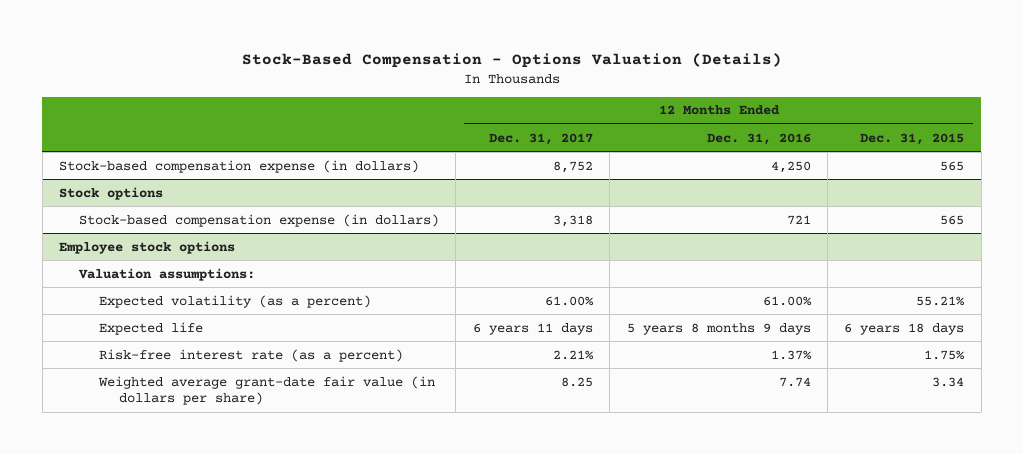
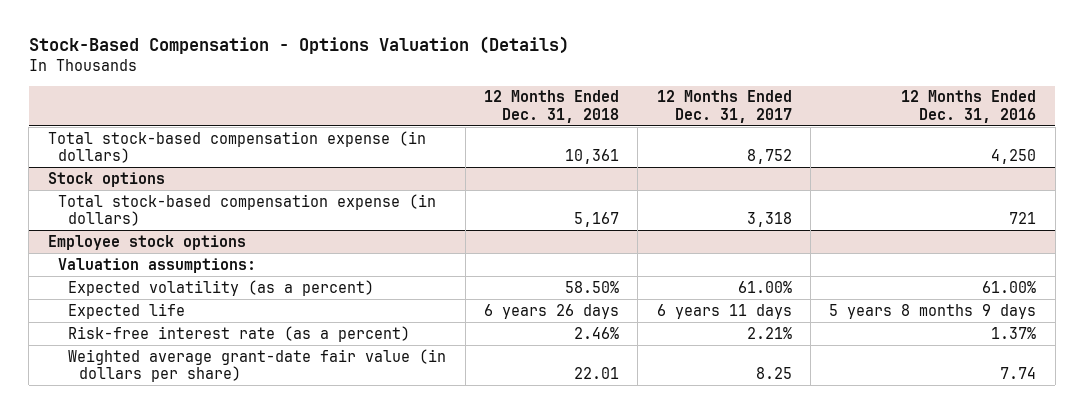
- | 12 Months Ended Dec. 31, 2017 | 12 Months Ended Dec. 31, 2016 | 12 Months Ended Dec. 31, 2015
+ | 12 Months Ended Dec. 31, 2018 | 12 Months Ended Dec. 31, 2017 | 12 Months Ended Dec. 31, 2016
- Stock-based compensation expense (in dollars) | 8,752 | 4,250 | 565
+ Total stock-based compensation expense (in dollars) | 10,361 | 8,752 | 4,250
@ Stock options
- Stock-based compensation expense (in dollars) | 3,318 | 721 | 565
+ Total stock-based compensation expense (in dollars) | 5,167 | 3,318 | 721

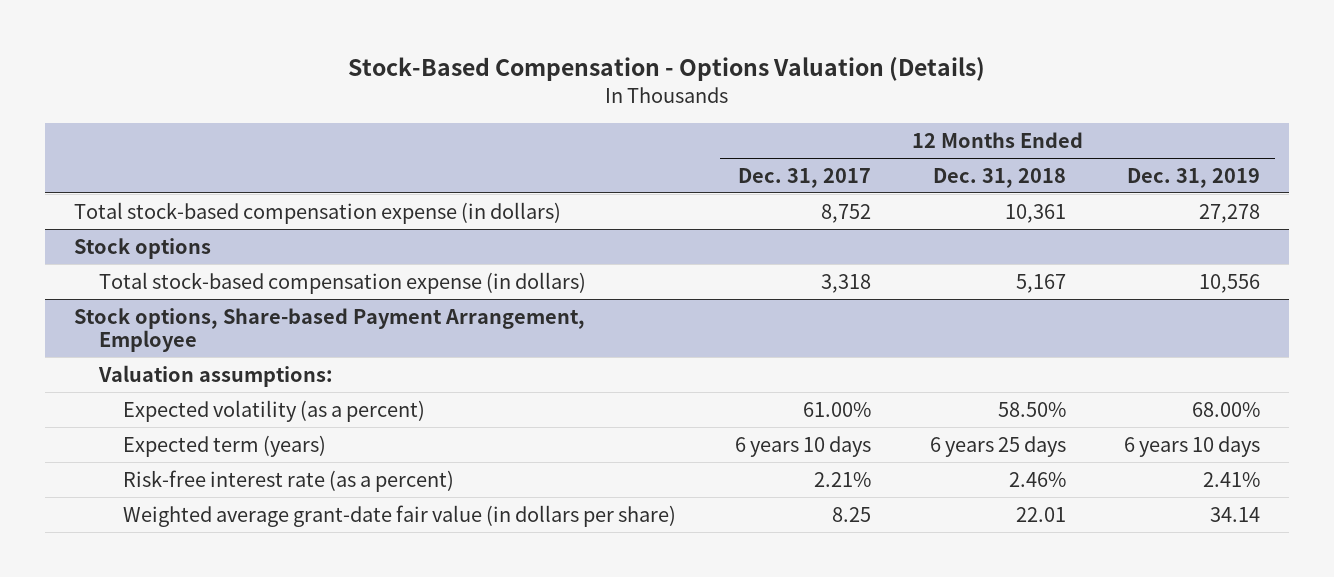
- | 12 Months Ended Dec. 31, 2018 | 12 Months Ended Dec. 31, 2017 | 12 Months Ended Dec. 31, 2016
+ | 12 Months Ended Dec. 31, 2017 | 12 Months Ended Dec. 31, 2018 | 12 Months Ended Dec. 31, 2019
- Employee stock options
+ Stock options, Share-based Payment Arrangement, Employee
- Expected life | 6 years 26 days | 6 years 11 days | 5 years 8 months 9 days
+ Expected term (years) | 6 years 10 days | 6 years 25 days | 6 years 10 days

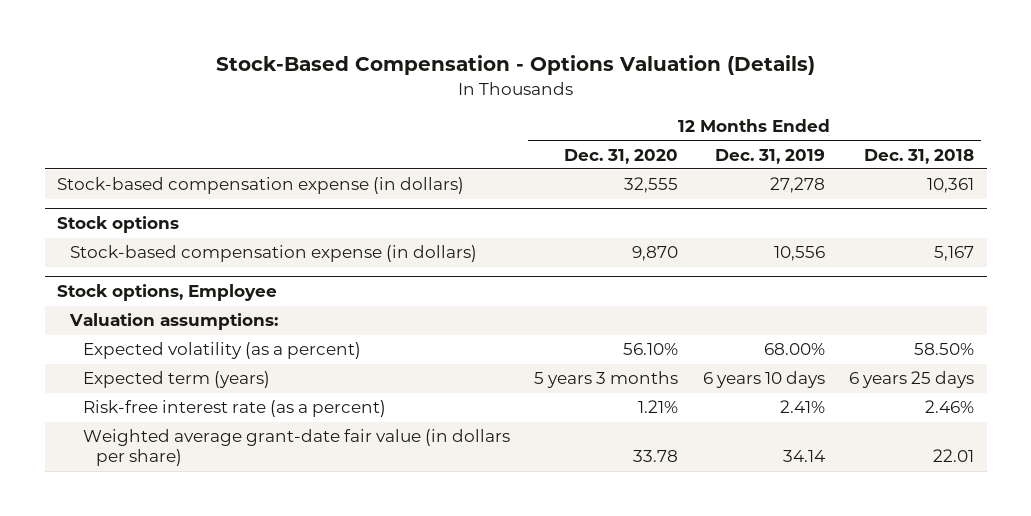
- | 12 Months Ended Dec. 31, 2017 | 12 Months Ended Dec. 31, 2018 | 12 Months Ended Dec. 31, 2019
+ | 12 Months Ended Dec. 31, 2020 | 12 Months Ended Dec. 31, 2019 | 12 Months Ended Dec. 31, 2018
- Total stock-based compensation expense (in dollars) | 8,752 | 10,361 | 27,278
+ Stock-based compensation expense (in dollars) | 32,555 | 27,278 | 10,361
@ Stock options
- Total stock-based compensation expense (in dollars) | 3,318 | 5,167 | 10,556
- Stock options, Share-based Payment Arrangement, Employee
@ Stock options
+ Stock-based compensation expense (in dollars) | 9,870 | 10,556 | 5,167
+ Stock options, Employee

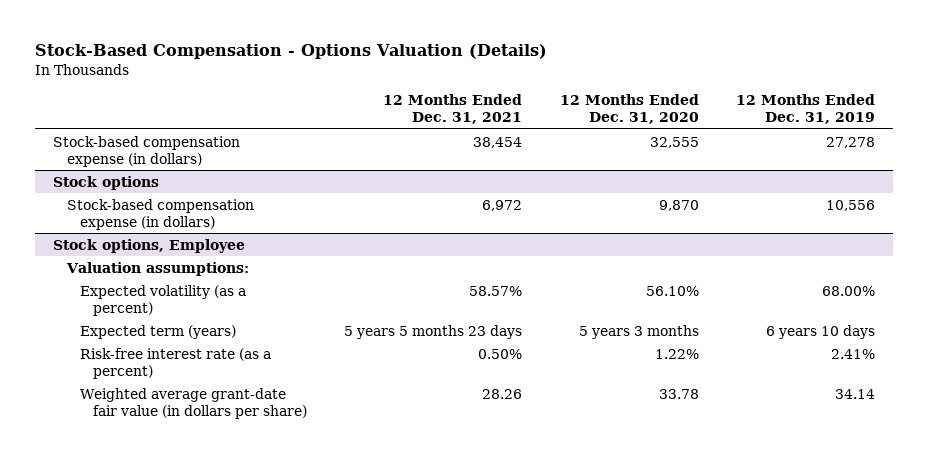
- | 12 Months Ended Dec. 31, 2020 | 12 Months Ended Dec. 31, 2019 | 12 Months Ended Dec. 31, 2018
+ | 12 Months Ended Dec. 31, 2021 | 12 Months Ended Dec. 31, 2020 | 12 Months Ended Dec. 31, 2019
@ Stock options, Employee
- Risk-free interest rate (as a percent) | 1.21% | 2.41% | 2.46%
+ Risk-free interest rate (as a percent) | 0.50% | 1.22% | 2.41%

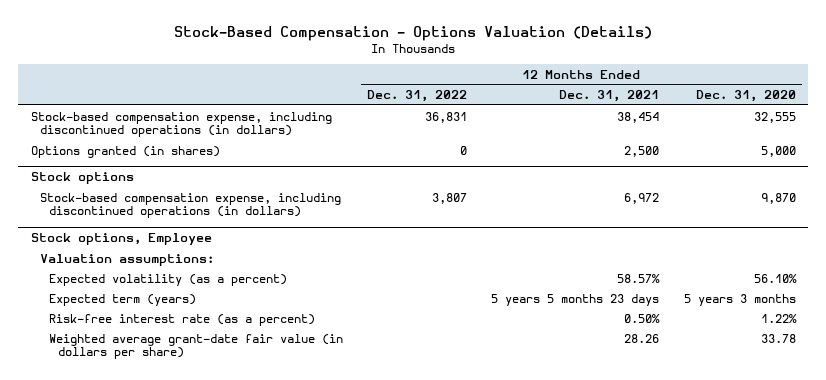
- | 12 Months Ended Dec. 31, 2021 | 12 Months Ended Dec. 31, 2020 | 12 Months Ended Dec. 31, 2019
+ | 12 Months Ended Dec. 31, 2022 | 12 Months Ended Dec. 31, 2021 | 12 Months Ended Dec. 31, 2020
- Stock-based compensation expense (in dollars) | 38,454 | 32,555 | 27,278
+ Stock-based compensation expense, including discontinued operations (in dollars) | 36,831 | 38,454 | 32,555
+ Options granted (in shares) | 0 | 2,500 | 5,000
@ Stock options
- Stock-based compensation expense (in dollars) | 6,972 | 9,870 | 10,556
+ Stock-based compensation expense, including discontinued operations (in dollars) | 3,807 | 6,972 | 9,870

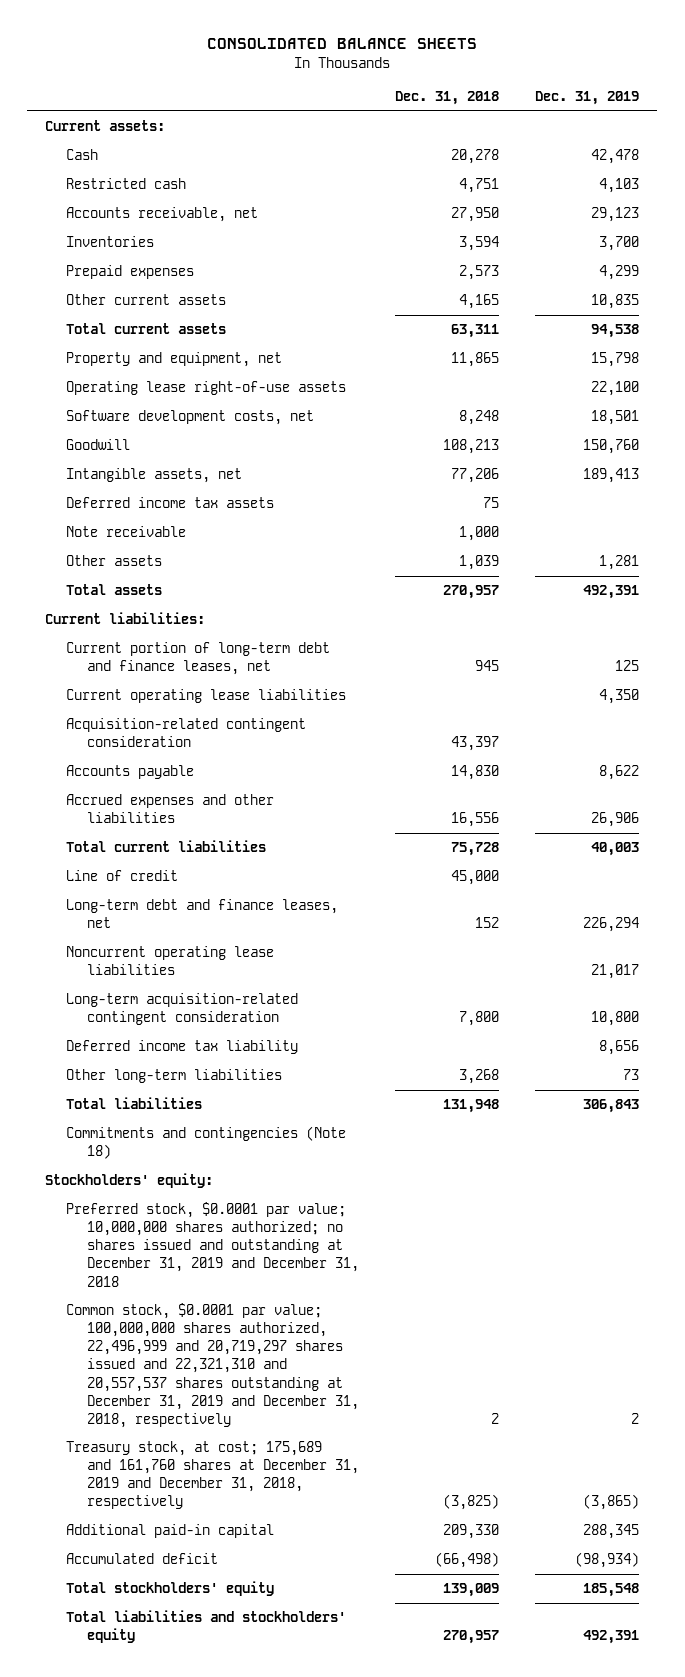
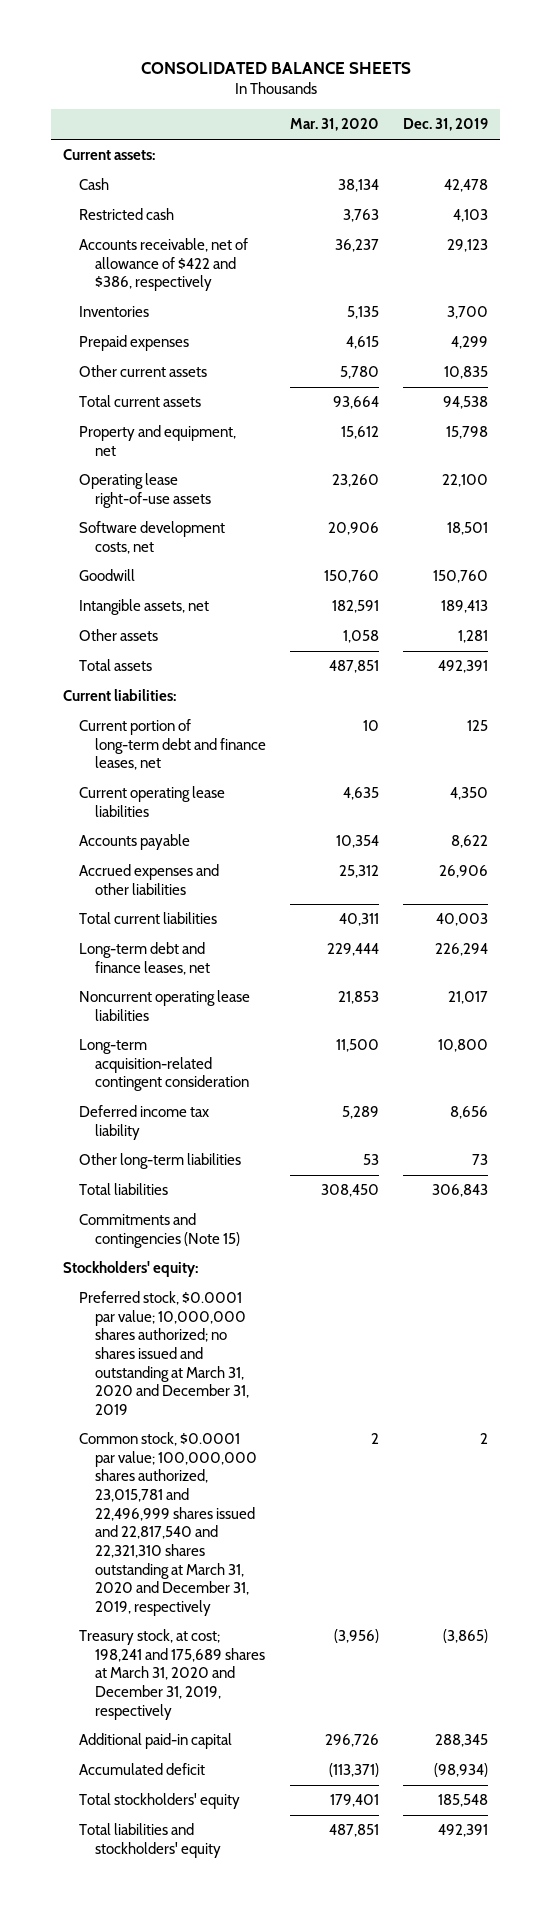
- | Dec. 31, 2018 | Dec. 31, 2019
+ | Mar. 31, 2020 | Dec. 31, 2019
- Accounts receivable, net | 27,950 | 29,123
+ Accounts receivable, net of allowance of $422 and $386, respectively | 36,237 | 29,123
- Deferred income tax assets | 75 |
- Note receivable | 1,000 |
- Acquisition-related contingent consideration | 43,397 |
- Line of credit | 45,000 |
- Commitments and contingencies (Note 18)
+ Commitments and contingencies (Note 15)
- Preferred stock, $0.0001 par value; 10,000,000 shares authorized; no shares issued and outstanding at December 31, 2019 and December 31, 2018
- Common stock, $0.0001 par value; 100,000,000 shares authorized, 22,496,999 and 20,719,297 shares issued and 22,321,310 and 20,557,537 shares outstanding at December 31, 2019 and December 31, 2018, respectively | 2 | 2
- Treasury stock, at cost; 175,689 and 161,760 shares at December 31, 2019 and December 31, 2018, respectively | (3,825) | (3,865)
+ Preferred stock, $0.0001 par value; 10,000,000 shares authorized; no shares issued and outstanding at March 31, 2020 and December 31, 2019
+ Common stock, $0.0001 par value; 100,000,000 shares authorized, 23,015,781 and 22,496,999 shares issued and 22,817,540 and 22,321,310 shares outstanding at March 31, 2020 and December 31, 2019, respectively | 2 | 2
+ Treasury stock, at cost; 198,241 and 175,689 shares at March 31, 2020 and December 31, 2019, respectively | (3,956) | (3,865)

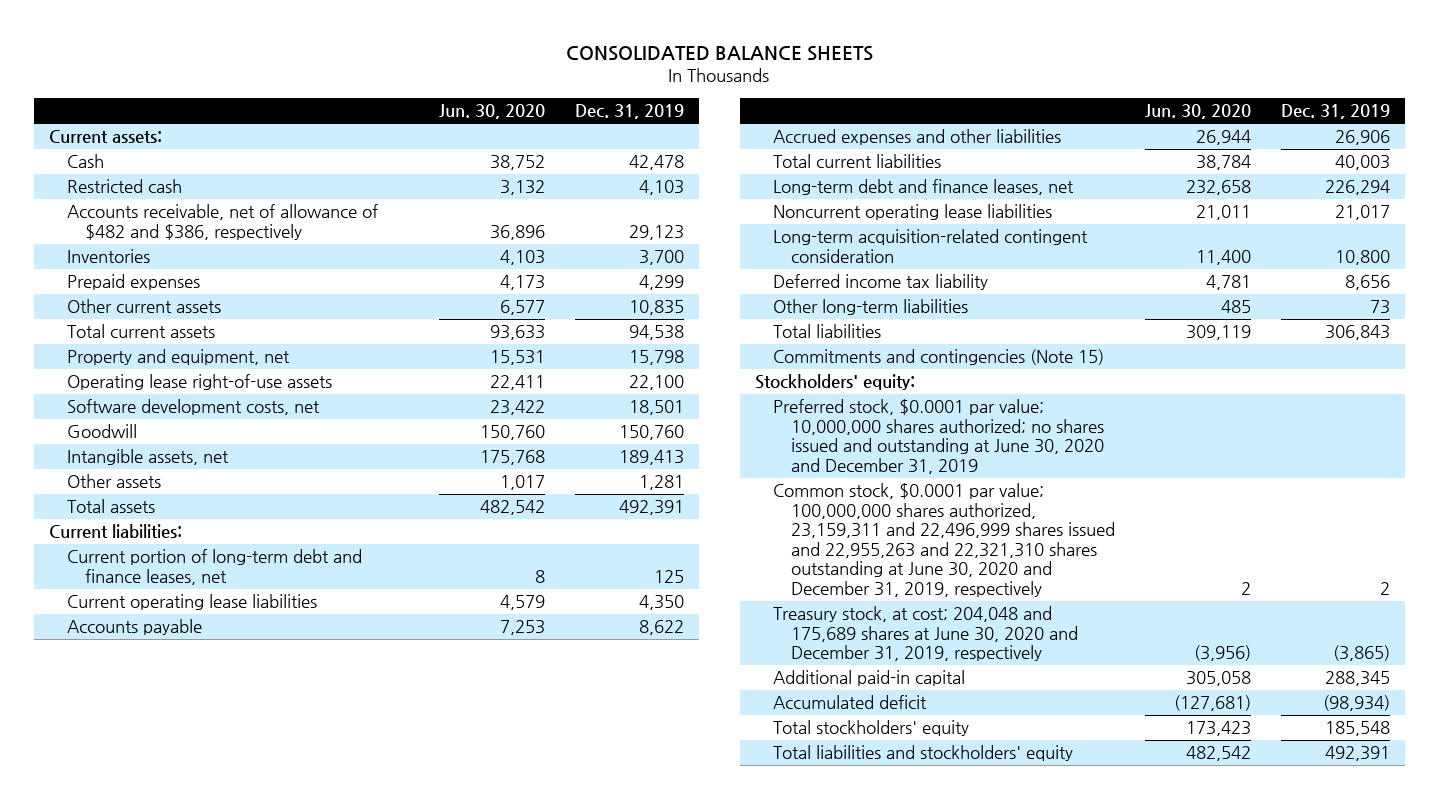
- | Mar. 31, 2020 | Dec. 31, 2019
+ | Jun. 30, 2020 | Dec. 31, 2019
- Accounts receivable, net of allowance of $422 and $386, respectively | 36,237 | 29,123
+ Accounts receivable, net of allowance of $482 and $386, respectively | 36,896 | 29,123
- Preferred stock, $0.0001 par value; 10,000,000 shares authorized; no shares issued and outstanding at March 31, 2020 and December 31, 2019
- Common stock, $0.0001 par value; 100,000,000 shares authorized, 23,015,781 and 22,496,999 shares issued and 22,817,540 and 22,321,310 shares outstanding at March 31, 2020 and December 31, 2019, respectively | 2 | 2
- Treasury stock, at cost; 198,241 and 175,689 shares at March 31, 2020 and December 31, 2019, respectively | (3,956) | (3,865)
+ Preferred stock, $0.0001 par value; 10,000,000 shares authorized; no shares issued and outstanding at June 30, 2020 and December 31, 2019
+ Common stock, $0.0001 par value; 100,000,000 shares authorized, 23,159,311 and 22,496,999 shares issued and 22,955,263 and 22,321,310 shares outstanding at June 30, 2020 and December 31, 2019, respectively | 2 | 2
+ Treasury stock, at cost; 204,048 and 175,689 shares at June 30, 2020 and December 31, 2019, respectively | (3,956) | (3,865)

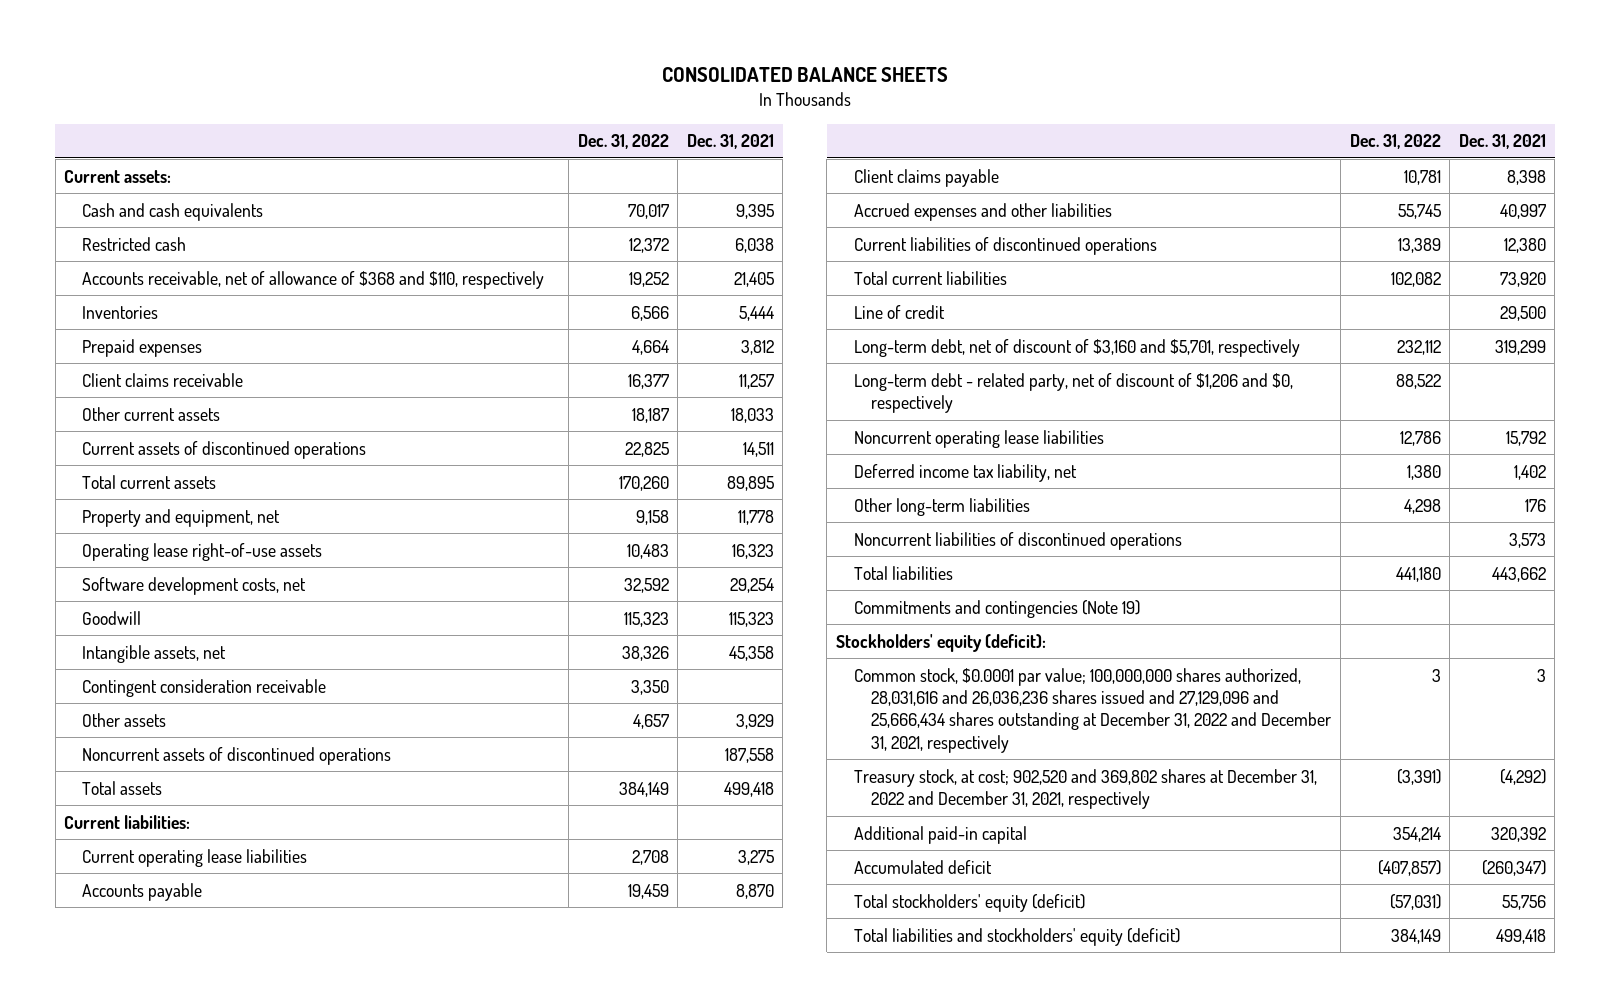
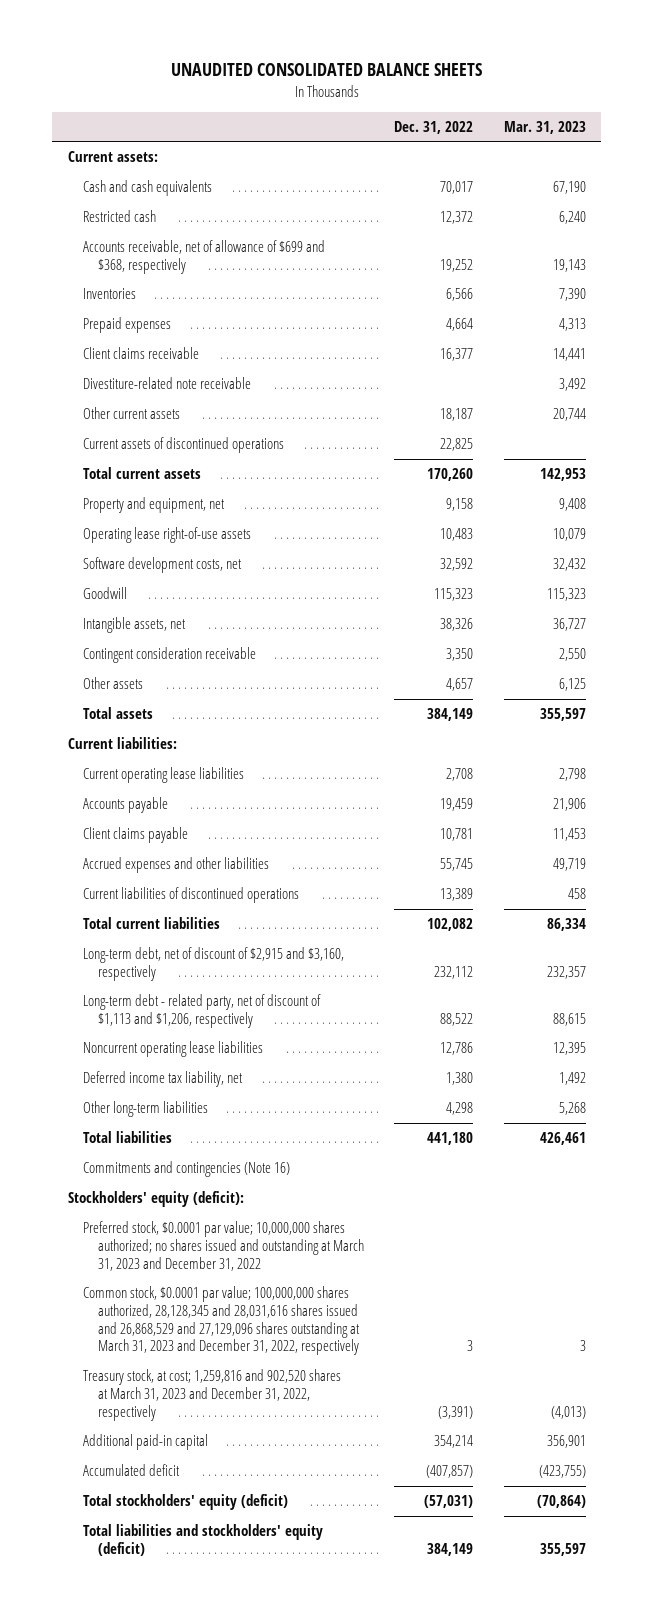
- CONSOLIDATED BALANCE SHEETS
+ UNAUDITED CONSOLIDATED BALANCE SHEETS
- | Dec. 31, 2022 | Dec. 31, 2021
+ | Dec. 31, 2022 | Mar. 31, 2023
- Accounts receivable, net of allowance of $368 and $110, respectively | 19,252 | 21,405
+ Accounts receivable, net of allowance of $699 and $368, respectively | 19,252 | 19,143
+ Divestiture-related note receivable | | 3,492
- Noncurrent assets of discontinued operations | | 187,558
- Line of credit | | 29,500
- Long-term debt, net of discount of $3,160 and $5,701, respectively | 232,112 | 319,299
- Long-term debt - related party, net of discount of $1,206 and $0, respectively | 88,522 |
+ Long-term debt, net of discount of $2,915 and $3,160, respectively | 232,112 | 232,357
+ Long-term debt - related party, net of discount of $1,113 and $1,206, respectively | 88,522 | 88,615
- Noncurrent liabilities of discontinued operations | | 3,573
- Commitments and contingencies (Note 19)
+ Commitments and contingencies (Note 16)
- Common stock, $0.0001 par value; 100,000,000 shares authorized, 28,031,616 and 26,036,236 shares issued and 27,129,096 and 25,666,434 shares outstanding at December 31, 2022 and December 31, 2021, respectively | 3 | 3
- Treasury stock, at cost; 902,520 and 369,802 shares at December 31, 2022 and December 31, 2021, respectively | (3,391) | (4,292)
+ Preferred stock, $0.0001 par value; 10,000,000 shares authorized; no shares issued and outstanding at March 31, 2023 and December 31, 2022
+ Common stock, $0.0001 par value; 100,000,000 shares authorized, 28,128,345 and 28,031,616 shares issued and 26,868,529 and 27,129,096 shares outstanding at March 31, 2023 and December 31, 2022, respectively | 3 | 3
+ Treasury stock, at cost; 1,259,816 and 902,520 shares at March 31, 2023 and December 31, 2022, respectively | (3,391) | (4,013)

